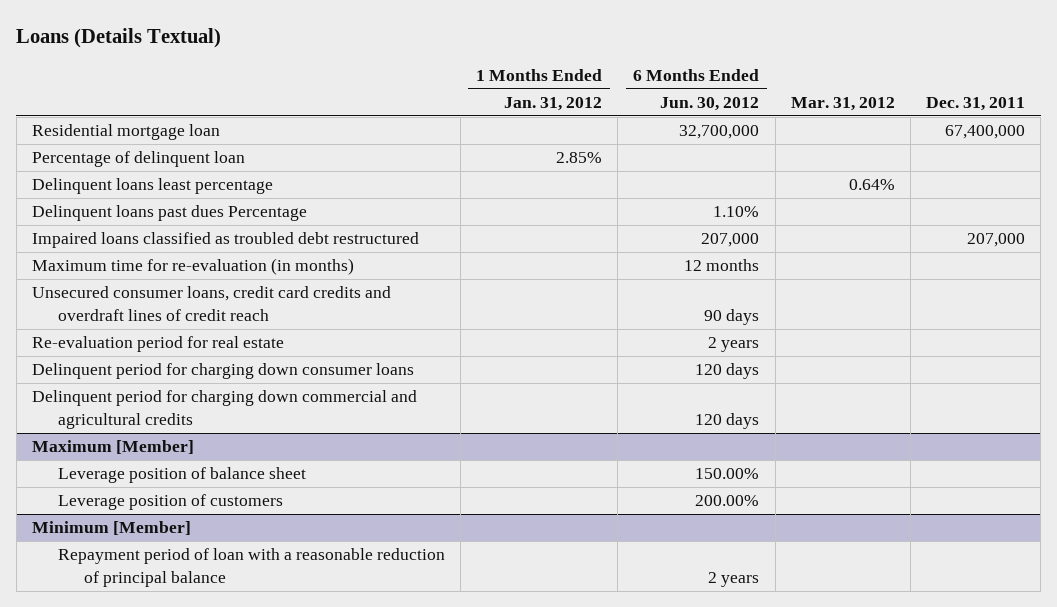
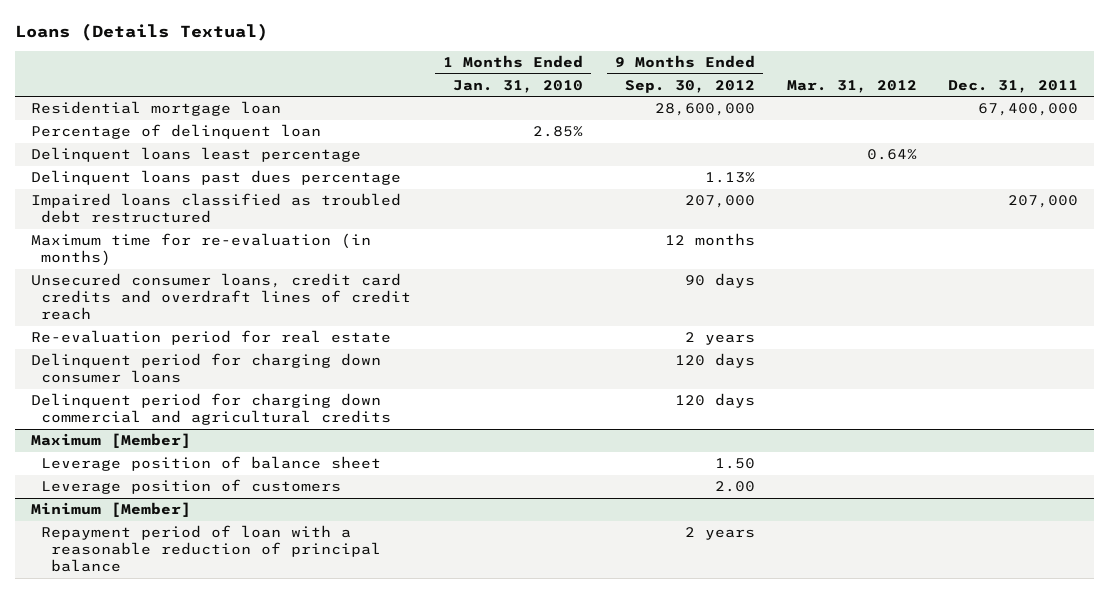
- | 1 Months Ended Jan. 31, 2012 | 6 Months Ended Jun. 30, 2012 | Mar. 31, 2012 | Dec. 31, 2011
+ | 1 Months Ended Jan. 31, 2010 | 9 Months Ended Sep. 30, 2012 | Mar. 31, 2012 | Dec. 31, 2011
- Delinquent loans past dues Percentage | | 1.10% | |
+ Delinquent loans past dues percentage | | 1.13% | |

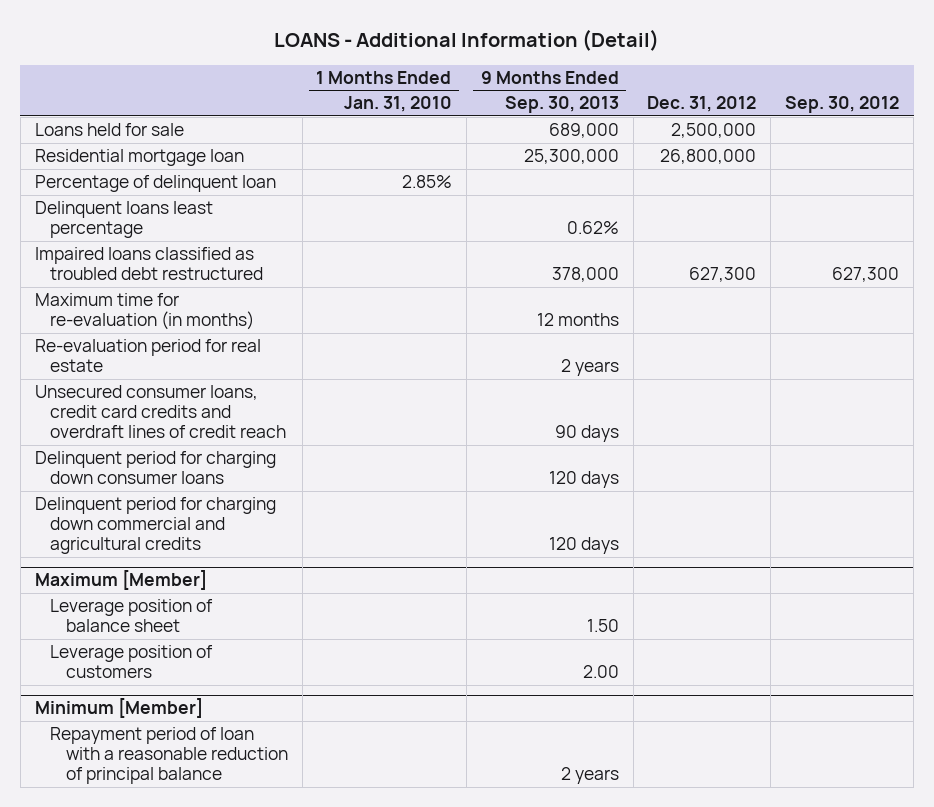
- Loans (Details Textual)
+ LOANS - Additional Information (Detail)
- | 1 Months Ended Jan. 31, 2010 | 9 Months Ended Sep. 30, 2012 | Mar. 31, 2012 | Dec. 31, 2011
+ | 1 Months Ended Jan. 31, 2010 | 9 Months Ended Sep. 30, 2013 | Dec. 31, 2012 | Sep. 30, 2012
+ Loans held for sale | | 689,000 | 2,500,000 |
- Delinquent loans past dues percentage | | 1.13% | |
moved down: Unsecured consumer loans, credit card credits and overdraft lines of credit reach | | 90 days | |

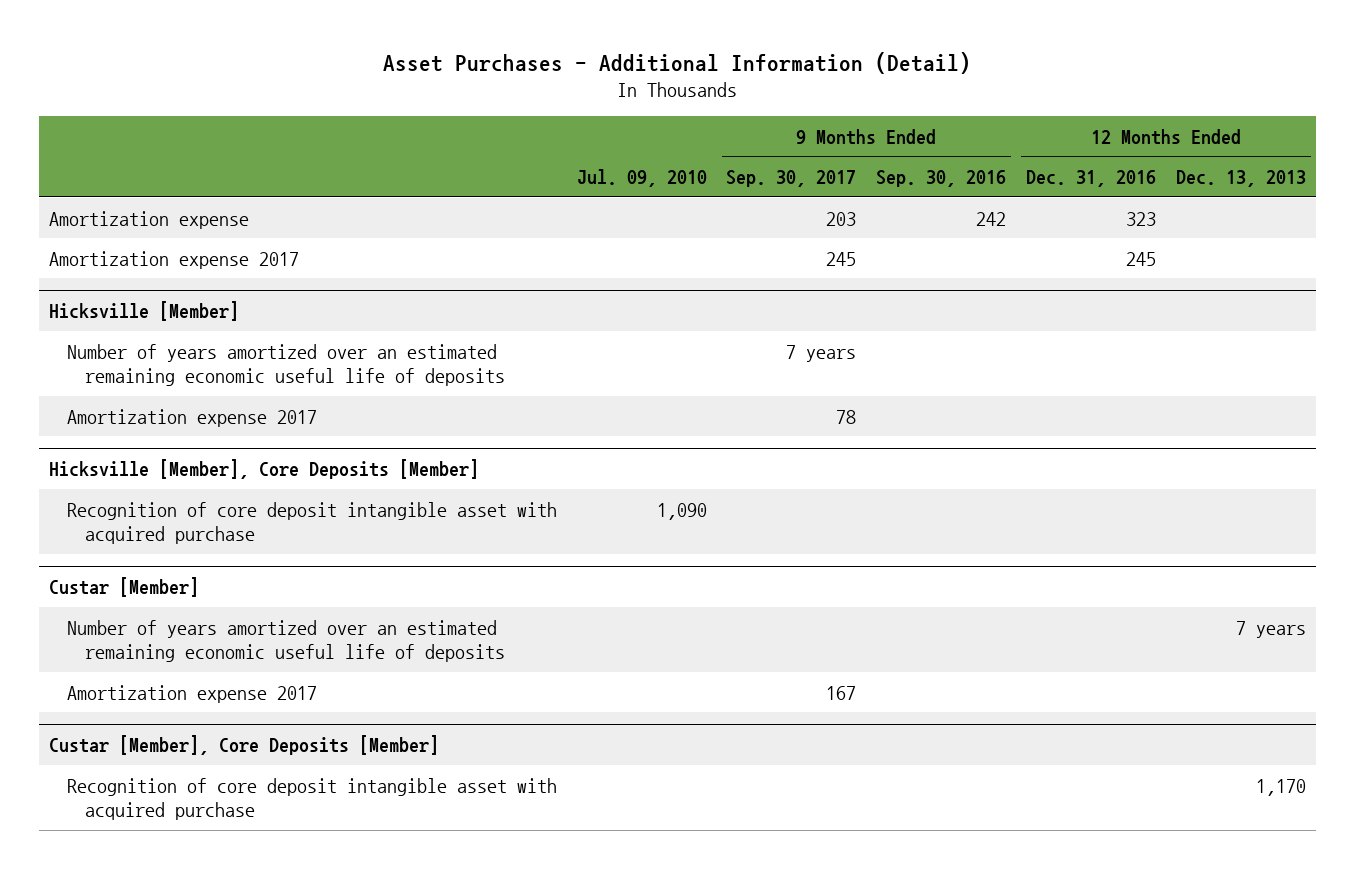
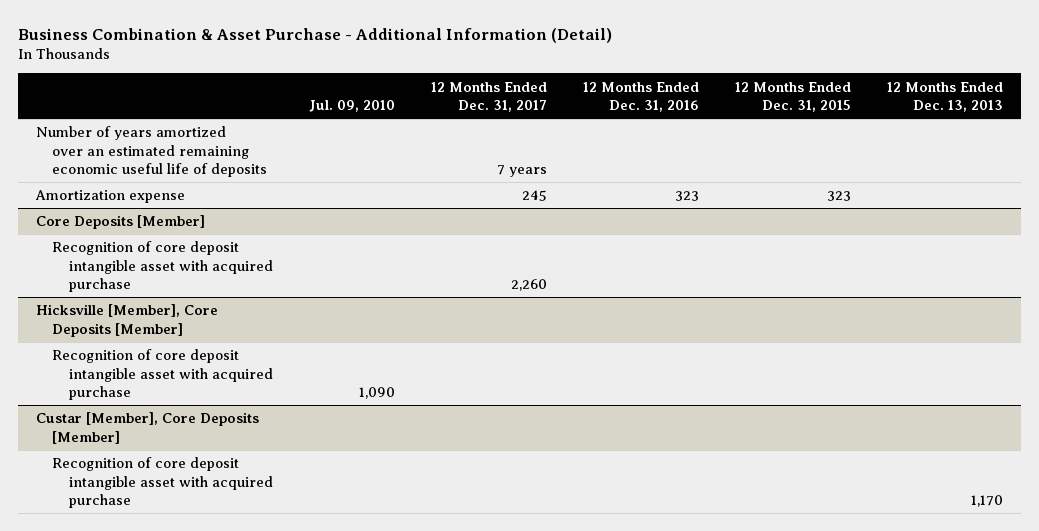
- Asset Purchases - Additional Information (Detail)
+ Business Combination & Asset Purchase - Additional Information (Detail)
- | Jul. 09, 2010 | 9 Months Ended Sep. 30, 2017 | 9 Months Ended Sep. 30, 2016 | 12 Months Ended Dec. 31, 2016 | 12 Months Ended Dec. 13, 2013
+ | Jul. 09, 2010 | 12 Months Ended Dec. 31, 2017 | 12 Months Ended Dec. 31, 2016 | 12 Months Ended Dec. 31, 2015 | 12 Months Ended Dec. 13, 2013
+ Number of years amortized over an estimated remaining economic useful life of deposits | | 7 years | | |
- Amortization expense 2017 | | 245 | | 245 |
- Hicksville [Member]
- Number of years amortized over an estimated remaining economic useful life of deposits | | 7 years | | |
- Amortization expense 2017 | | 78 | | |
+ Core Deposits [Member]
+ Recognition of core deposit intangible asset with acquired purchase | | 2,260 | | |
- Custar [Member]
- Number of years amortized over an estimated remaining economic useful life of deposits | | | | | 7 years
- Amortization expense 2017 | | 167 | | |

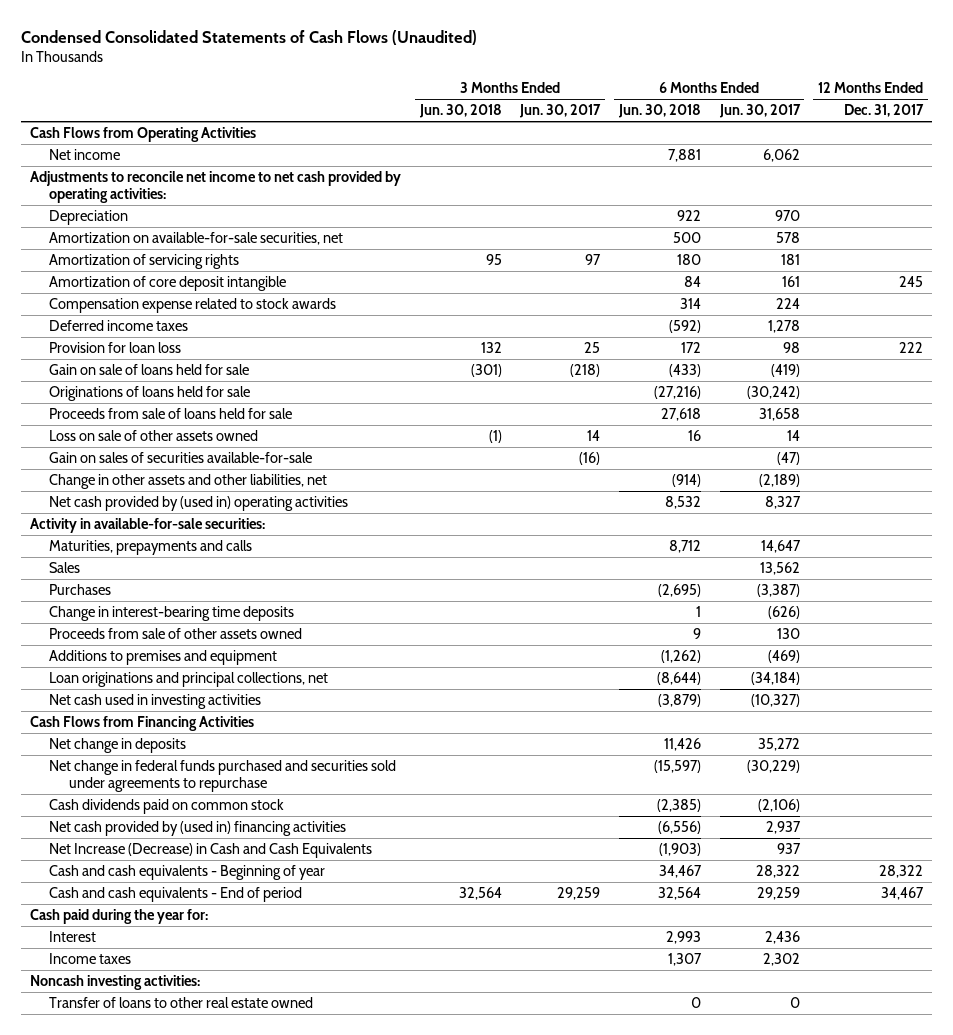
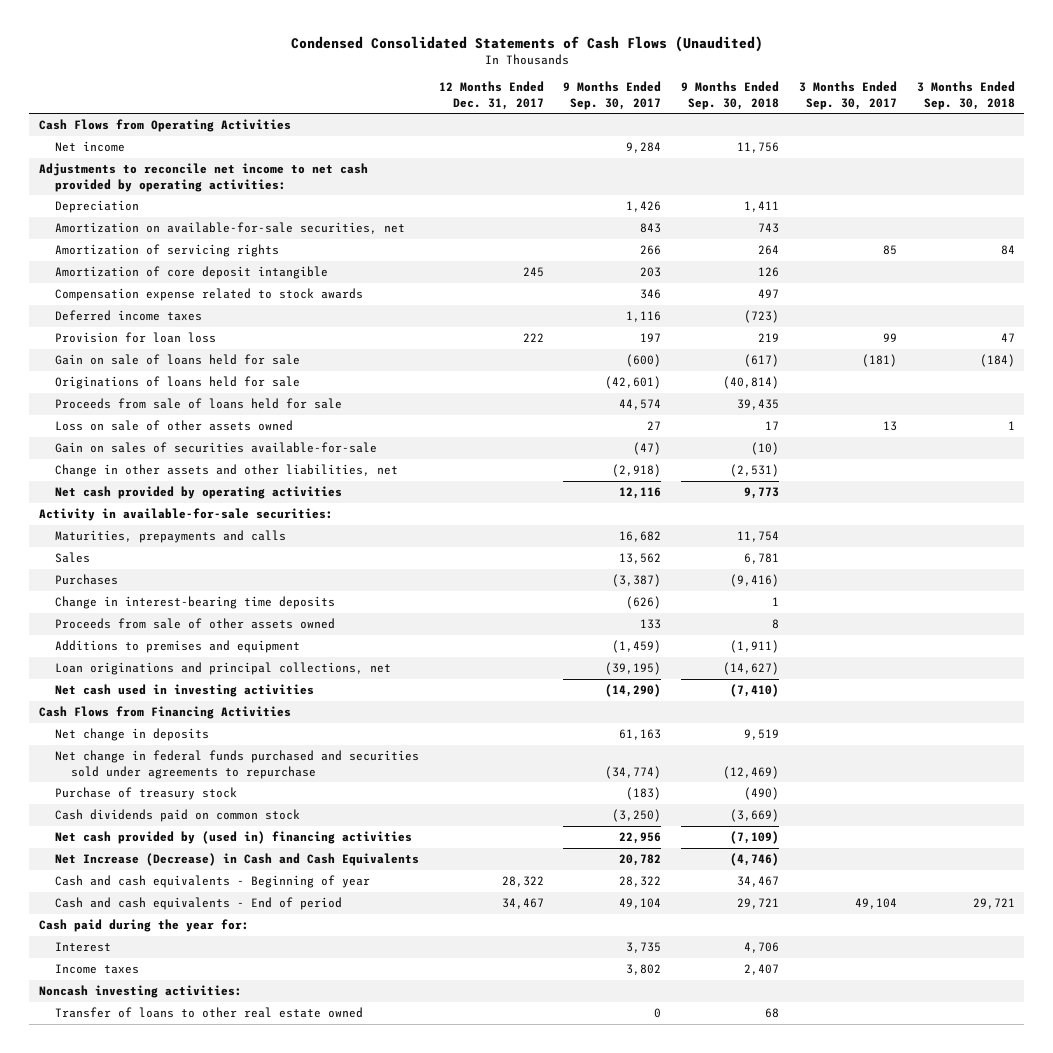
- | 3 Months Ended Jun. 30, 2018 | 3 Months Ended Jun. 30, 2017 | 6 Months Ended Jun. 30, 2018 | 6 Months Ended Jun. 30, 2017 | 12 Months Ended Dec. 31, 2017
+ | 12 Months Ended Dec. 31, 2017 | 9 Months Ended Sep. 30, 2017 | 9 Months Ended Sep. 30, 2018 | 3 Months Ended Sep. 30, 2017 | 3 Months Ended Sep. 30, 2018
- Net cash provided by (used in) operating activities | | | 8,532 | 8,327 |
+ Net cash provided by operating activities | | 12,116 | 9,773 | |
+ Purchase of treasury stock | | (183) | (490) | |

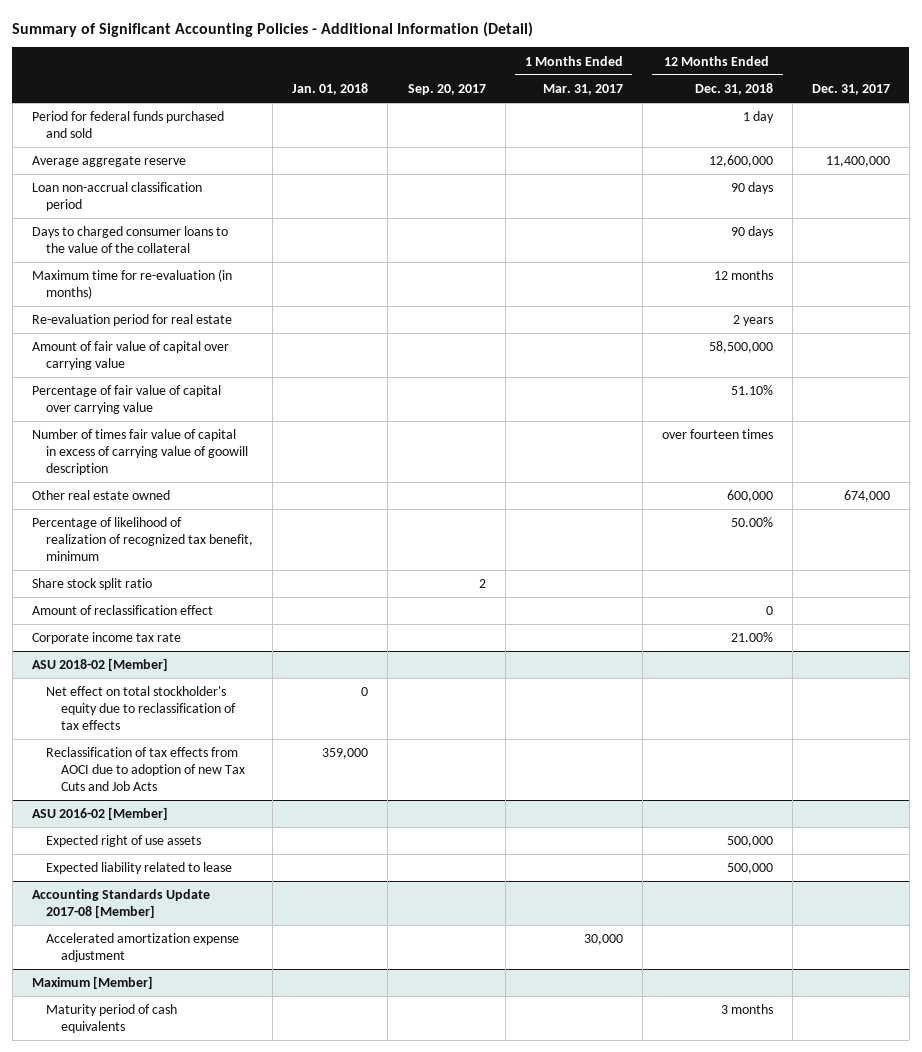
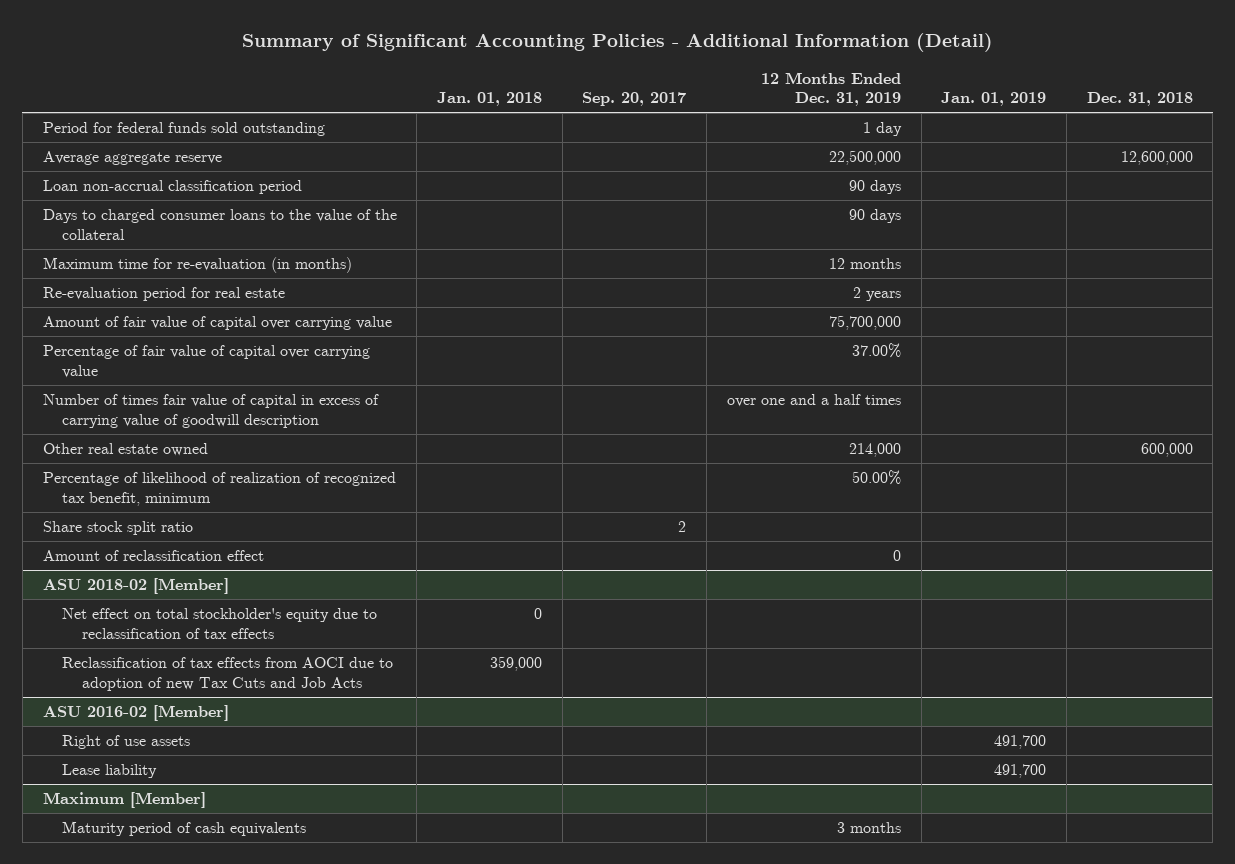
- | Jan. 01, 2018 | Sep. 20, 2017 | 1 Months Ended Mar. 31, 2017 | 12 Months Ended Dec. 31, 2018 | Dec. 31, 2017
+ | Jan. 01, 2018 | Sep. 20, 2017 | 12 Months Ended Dec. 31, 2019 | Jan. 01, 2019 | Dec. 31, 2018
- Period for federal funds purchased and sold | | | | 1 day |
+ Period for federal funds sold outstanding | | | 1 day | |
- Number of times fair value of capital in excess of carrying value of goowill description | | | | over fourteen times |
+ Number of times fair value of capital in excess of carrying value of goodwill description | | | over one and a half times | |
- Corporate income tax rate | | | | 21.00% |
@ ASU 2016-02 [Member]
- Expected right of use assets | | | | 500,000 |
- Expected liability related to lease | | | | 500,000 |
- Accounting Standards Update 2017-08 [Member]
- Accelerated amortization expense adjustment | | | 30,000 | |
@ ASU 2016-02 [Member]
+ Right of use assets | | | | 491,700 |
+ Lease liability | | | | 491,700 |

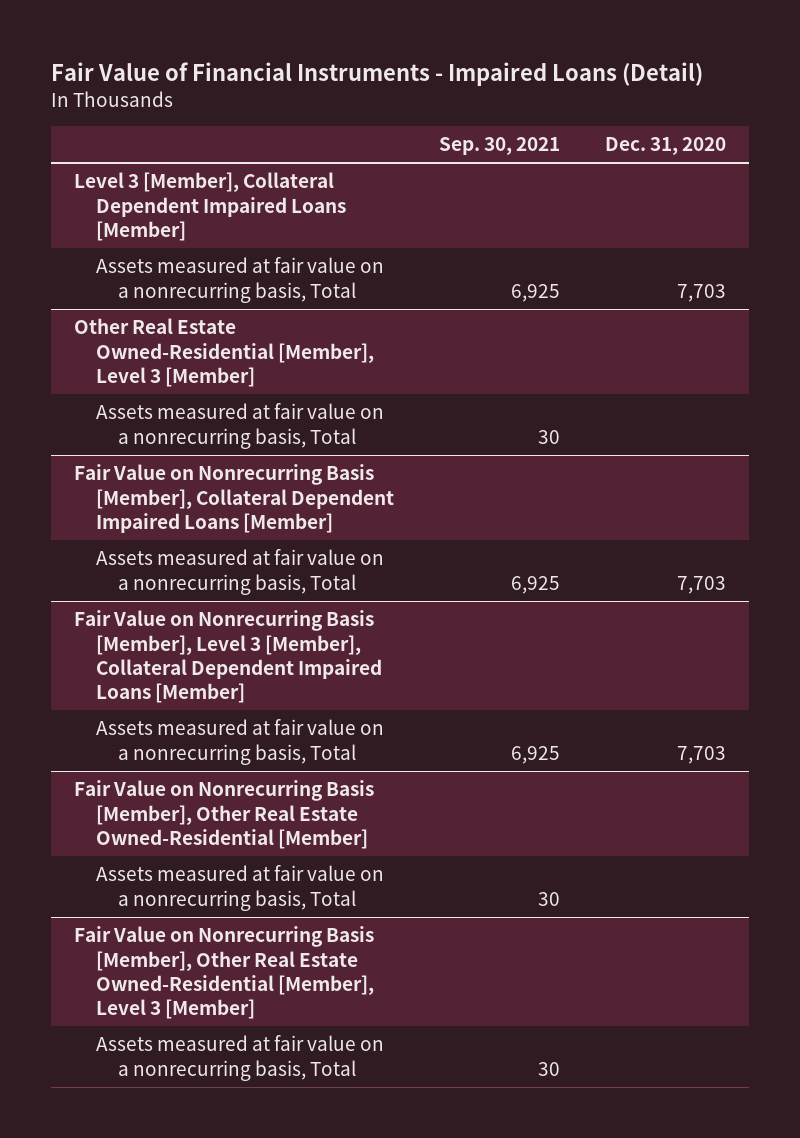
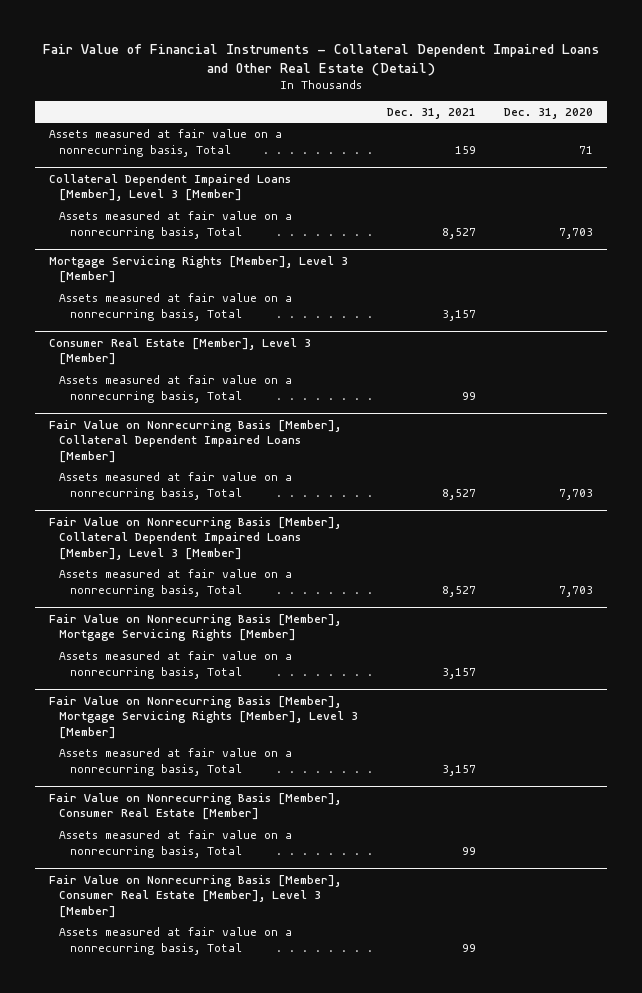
- Fair Value of Financial Instruments - Impaired Loans (Detail)
+ Fair Value of Financial Instruments - Collateral Dependent Impaired Loans and Other Real Estate (Detail)
- | Sep. 30, 2021 | Dec. 31, 2020
+ | Dec. 31, 2021 | Dec. 31, 2020
- Level 3 [Member], Collateral Dependent Impaired Loans [Member]
+ Assets measured at fair value on a nonrecurring basis, Total | 159 | 71
+ Collateral Dependent Impaired Loans [Member], Level 3 [Member]
- Other Real Estate Owned-Residential [Member], Level 3 [Member]
+ Mortgage Servicing Rights [Member], Level 3 [Member]
+ Assets measured at fair value on a nonrecurring basis, Total | 3,157 |
+ Consumer Real Estate [Member], Level 3 [Member]
- Fair Value on Nonrecurring Basis [Member], Level 3 [Member], Collateral Dependent Impaired Loans [Member]
+ Fair Value on Nonrecurring Basis [Member], Collateral Dependent Impaired Loans [Member], Level 3 [Member]
- Fair Value on Nonrecurring Basis [Member], Other Real Estate Owned-Residential [Member]
+ Fair Value on Nonrecurring Basis [Member], Mortgage Servicing Rights [Member]
+ Assets measured at fair value on a nonrecurring basis, Total | 3,157 |
+ Fair Value on Nonrecurring Basis [Member], Mortgage Servicing Rights [Member], Level 3 [Member]
+ Assets measured at fair value on a nonrecurring basis, Total | 3,157 |
+ Fair Value on Nonrecurring Basis [Member], Consumer Real Estate [Member]
- Fair Value on Nonrecurring Basis [Member], Other Real Estate Owned-Residential [Member], Level 3 [Member]
+ Fair Value on Nonrecurring Basis [Member], Consumer Real Estate [Member], Level 3 [Member]

